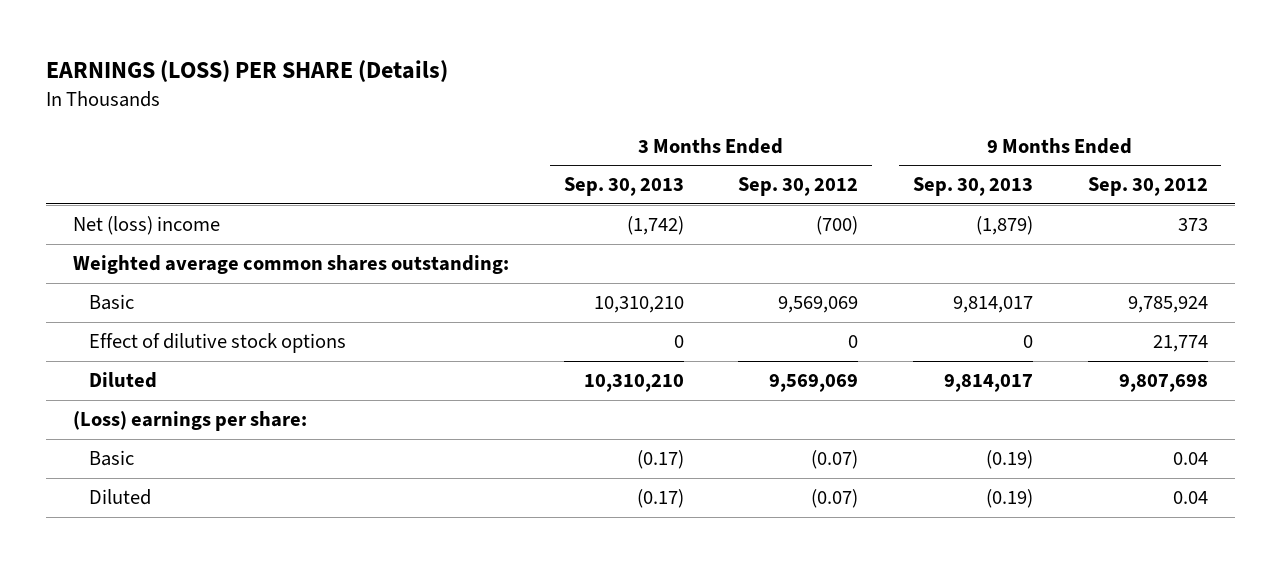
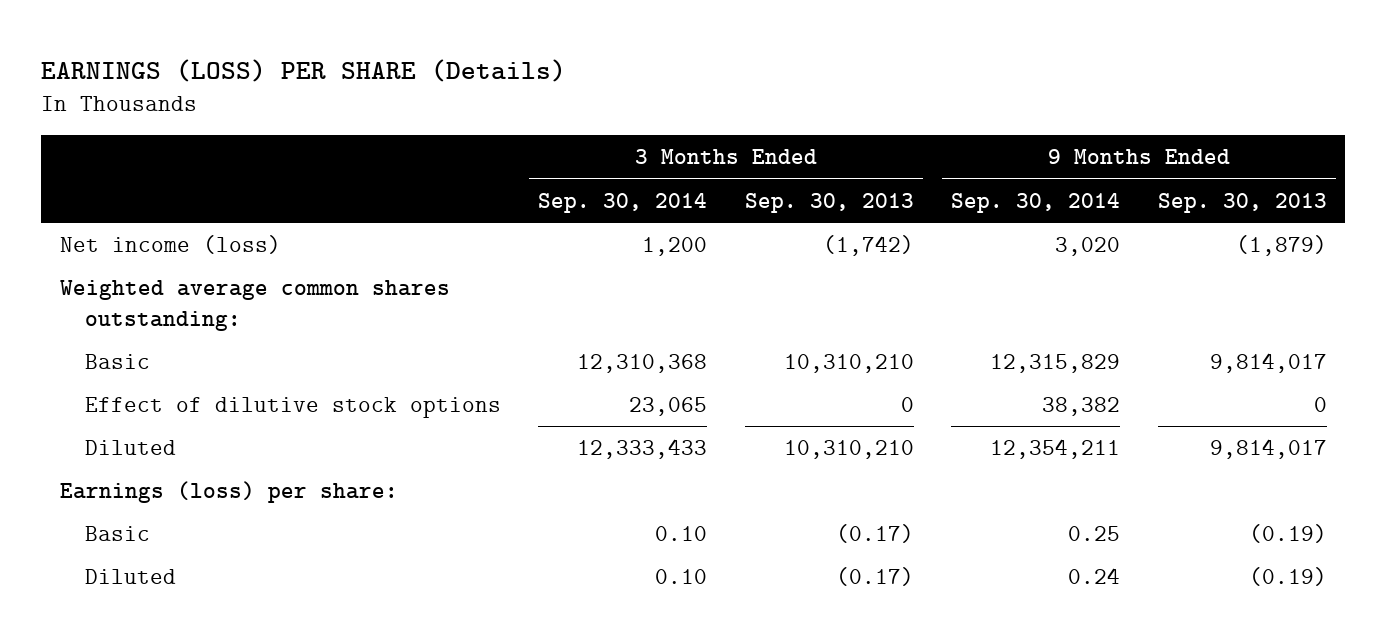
- | 3 Months Ended Sep. 30, 2013 | 3 Months Ended Sep. 30, 2012 | 9 Months Ended Sep. 30, 2013 | 9 Months Ended Sep. 30, 2012
+ | 3 Months Ended Sep. 30, 2014 | 3 Months Ended Sep. 30, 2013 | 9 Months Ended Sep. 30, 2014 | 9 Months Ended Sep. 30, 2013
- Net (loss) income | (1,742) | (700) | (1,879) | 373
+ Net income (loss) | 1,200 | (1,742) | 3,020 | (1,879)
- (Loss) earnings per share:
+ Earnings (loss) per share:

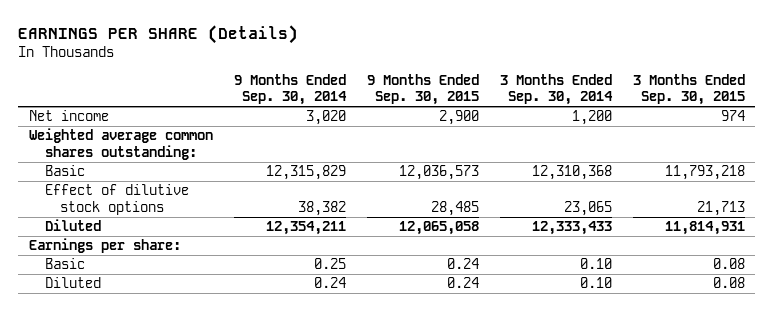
- EARNINGS (LOSS) PER SHARE (Details)
+ EARNINGS PER SHARE (Details)
- | 3 Months Ended Sep. 30, 2014 | 3 Months Ended Sep. 30, 2013 | 9 Months Ended Sep. 30, 2014 | 9 Months Ended Sep. 30, 2013
+ | 9 Months Ended Sep. 30, 2014 | 9 Months Ended Sep. 30, 2015 | 3 Months Ended Sep. 30, 2014 | 3 Months Ended Sep. 30, 2015
- Net income (loss) | 1,200 | (1,742) | 3,020 | (1,879)
+ Net income | 3,020 | 2,900 | 1,200 | 974
- Earnings (loss) per share:
+ Earnings per share:

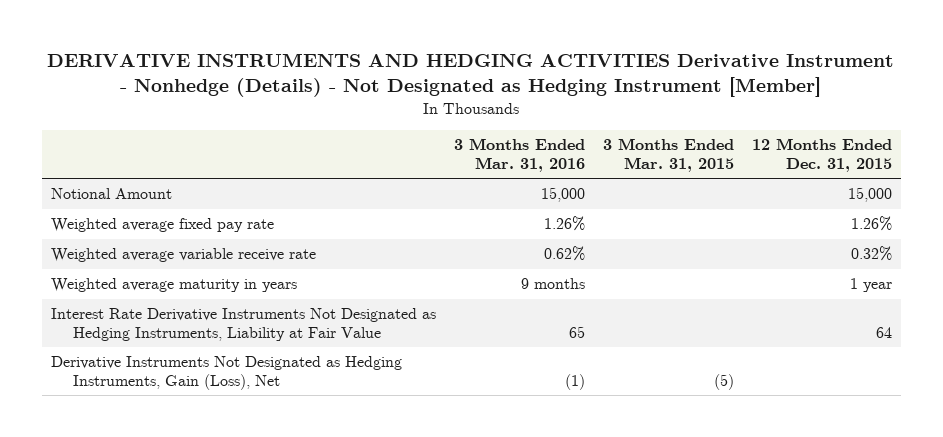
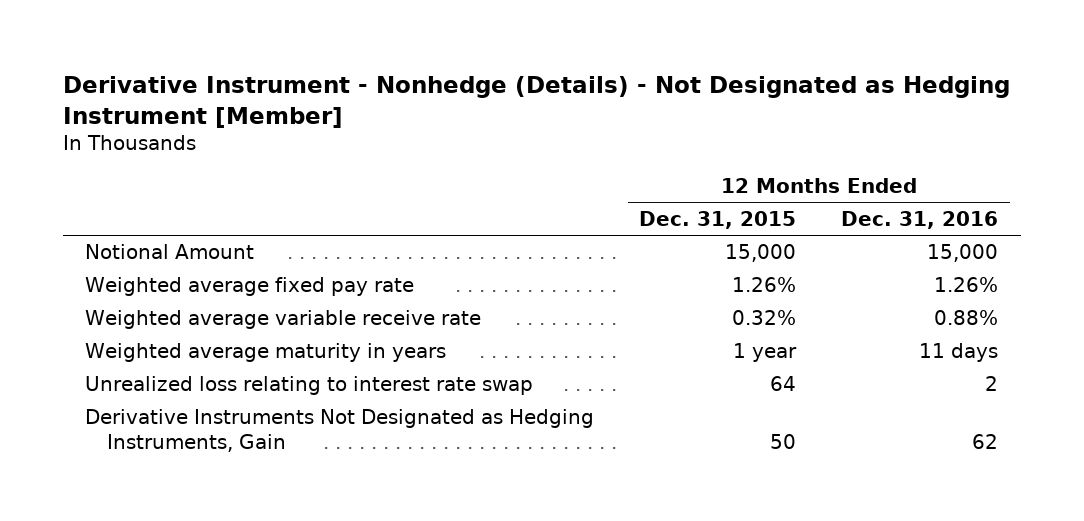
- DERIVATIVE INSTRUMENTS AND HEDGING ACTIVITIES Derivative Instrument - Nonhedge (Details) - Not Designated as Hedging Instrument [Member]
+ Derivative Instrument - Nonhedge (Details) - Not Designated as Hedging Instrument [Member]
- | 3 Months Ended Mar. 31, 2016 | 3 Months Ended Mar. 31, 2015 | 12 Months Ended Dec. 31, 2015
+ | 12 Months Ended Dec. 31, 2015 | 12 Months Ended Dec. 31, 2016
- Interest Rate Derivative Instruments Not Designated as Hedging Instruments, Liability at Fair Value | 65 | | 64
- Derivative Instruments Not Designated as Hedging Instruments, Gain (Loss), Net | (1) | (5) |
+ Unrealized loss relating to interest rate swap | 64 | 2
+ Derivative Instruments Not Designated as Hedging Instruments, Gain | 50 | 62

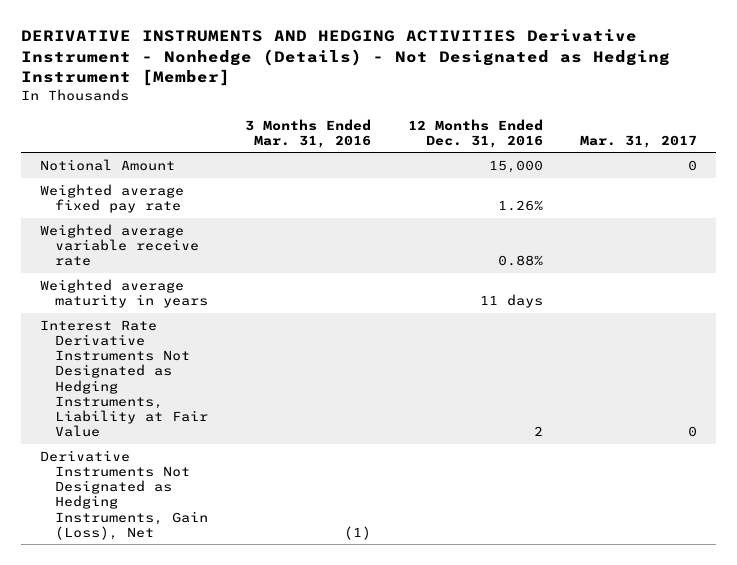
- Derivative Instrument - Nonhedge (Details) - Not Designated as Hedging Instrument [Member]
+ DERIVATIVE INSTRUMENTS AND HEDGING ACTIVITIES Derivative Instrument - Nonhedge (Details) - Not Designated as Hedging Instrument [Member]
- | 12 Months Ended Dec. 31, 2015 | 12 Months Ended Dec. 31, 2016
+ | 3 Months Ended Mar. 31, 2016 | 12 Months Ended Dec. 31, 2016 | Mar. 31, 2017
- Unrealized loss relating to interest rate swap | 64 | 2
- Derivative Instruments Not Designated as Hedging Instruments, Gain | 50 | 62
+ Interest Rate Derivative Instruments Not Designated as Hedging Instruments, Liability at Fair Value | | 2 | 0
+ Derivative Instruments Not Designated as Hedging Instruments, Gain (Loss), Net | (1) | |

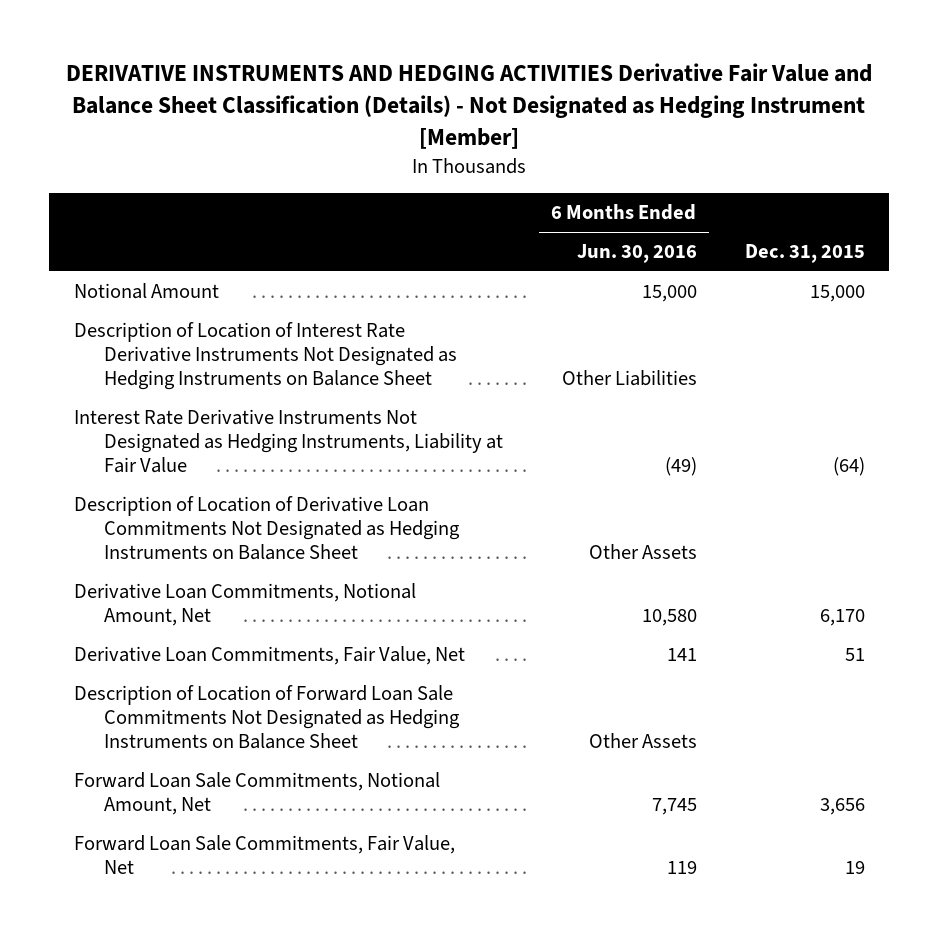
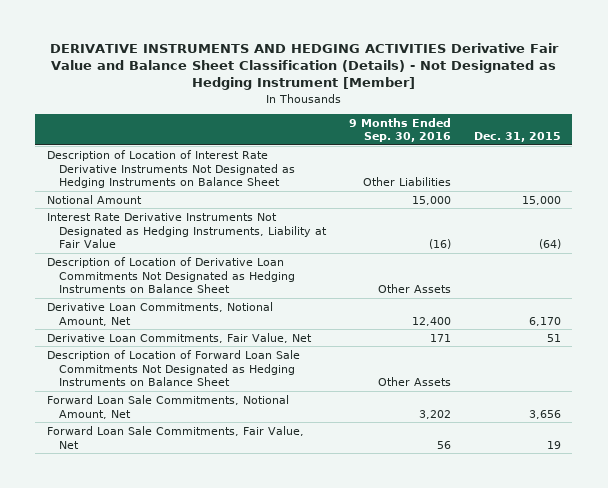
- | 6 Months Ended Jun. 30, 2016 | Dec. 31, 2015
+ | 9 Months Ended Sep. 30, 2016 | Dec. 31, 2015
moved down: Notional Amount | 15,000 | 15,000

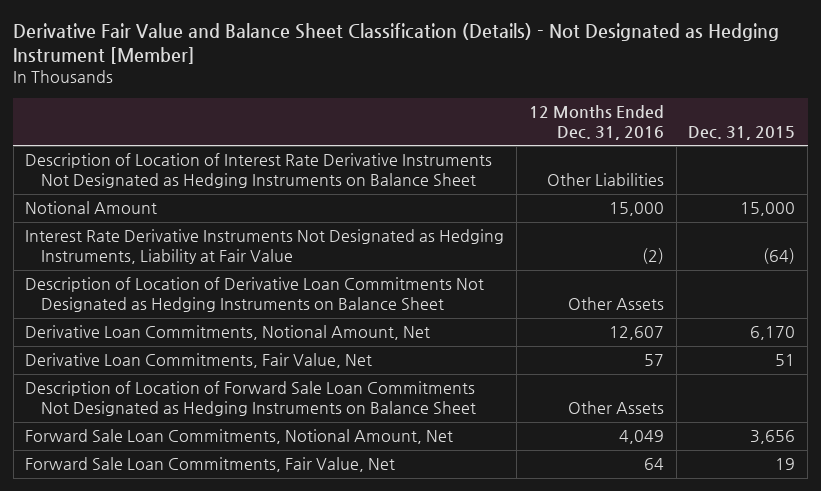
- DERIVATIVE INSTRUMENTS AND HEDGING ACTIVITIES Derivative Fair Value and Balance Sheet Classification (Details) - Not Designated as Hedging Instrument [Member]
+ Derivative Fair Value and Balance Sheet Classification (Details) - Not Designated as Hedging Instrument [Member]
- | 9 Months Ended Sep. 30, 2016 | Dec. 31, 2015
+ | 12 Months Ended Dec. 31, 2016 | Dec. 31, 2015
- Description of Location of Forward Loan Sale Commitments Not Designated as Hedging Instruments on Balance Sheet | Other Assets |
- Forward Loan Sale Commitments, Notional Amount, Net | 3,202 | 3,656
- Forward Loan Sale Commitments, Fair Value, Net | 56 | 19
+ Description of Location of Forward Sale Loan Commitments Not Designated as Hedging Instruments on Balance Sheet | Other Assets |
+ Forward Sale Loan Commitments, Notional Amount, Net | 4,049 | 3,656
+ Forward Sale Loan Commitments, Fair Value, Net | 64 | 19

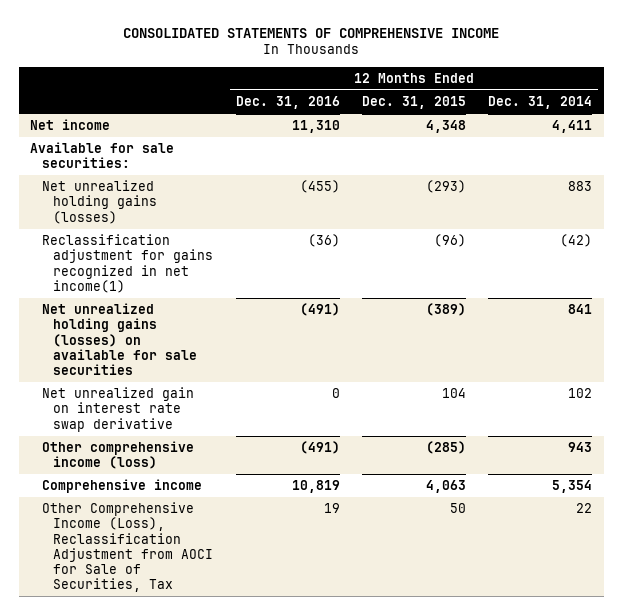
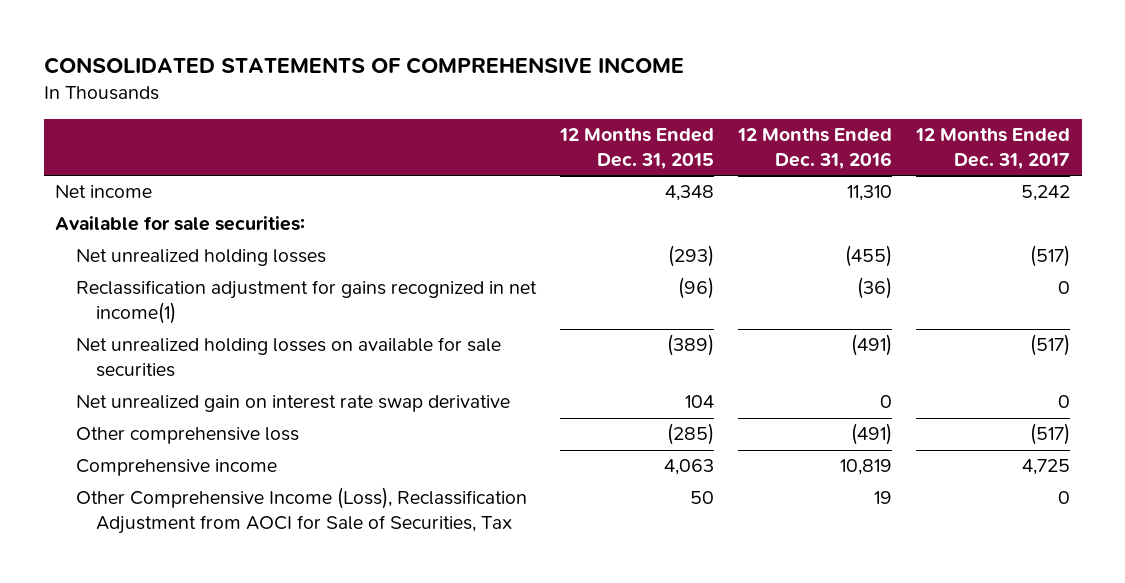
- | 12 Months Ended Dec. 31, 2016 | 12 Months Ended Dec. 31, 2015 | 12 Months Ended Dec. 31, 2014
+ | 12 Months Ended Dec. 31, 2015 | 12 Months Ended Dec. 31, 2016 | 12 Months Ended Dec. 31, 2017
- Net unrealized holding gains (losses) | (455) | (293) | 883
+ Net unrealized holding losses | (293) | (455) | (517)
- Net unrealized holding gains (losses) on available for sale securities | (491) | (389) | 841
+ Net unrealized holding losses on available for sale securities | (389) | (491) | (517)
- Other comprehensive income (loss) | (491) | (285) | 943
+ Other comprehensive loss | (285) | (491) | (517)

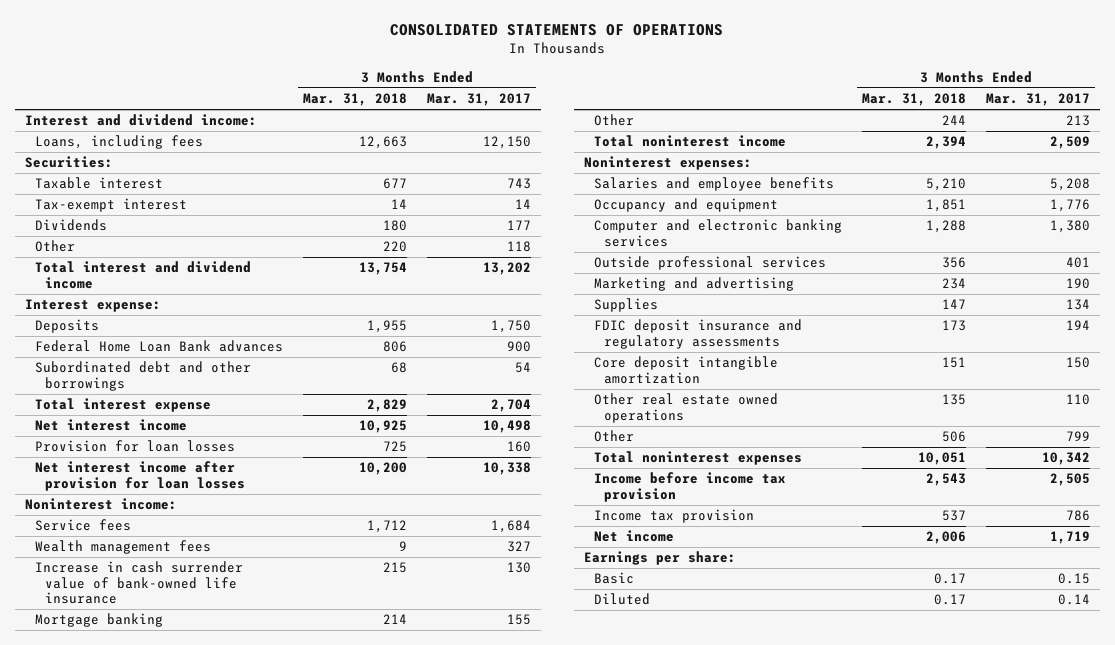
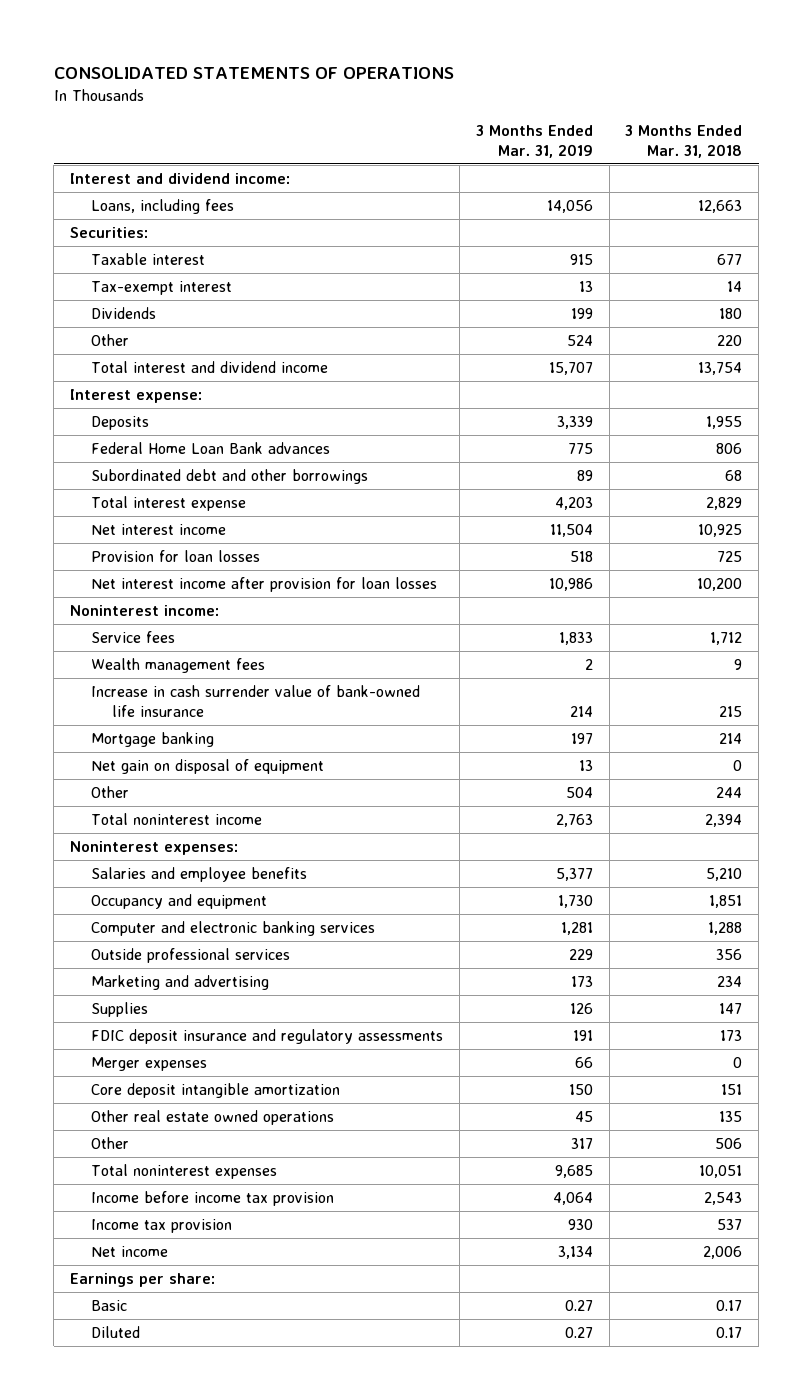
- | 3 Months Ended Mar. 31, 2018 | 3 Months Ended Mar. 31, 2017
+ | 3 Months Ended Mar. 31, 2019 | 3 Months Ended Mar. 31, 2018
+ Net gain on disposal of equipment | 13 | 0
+ Merger expenses | 66 | 0

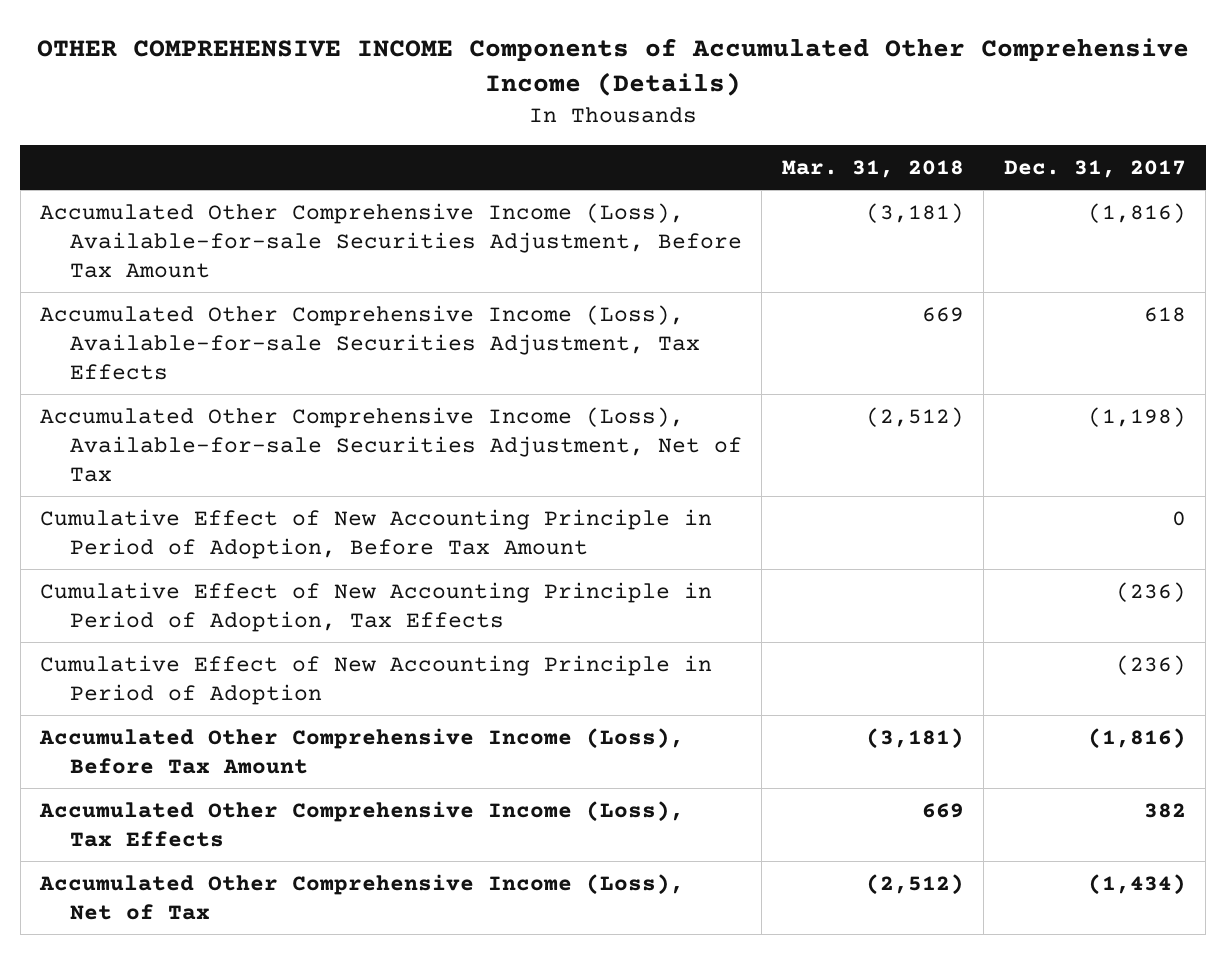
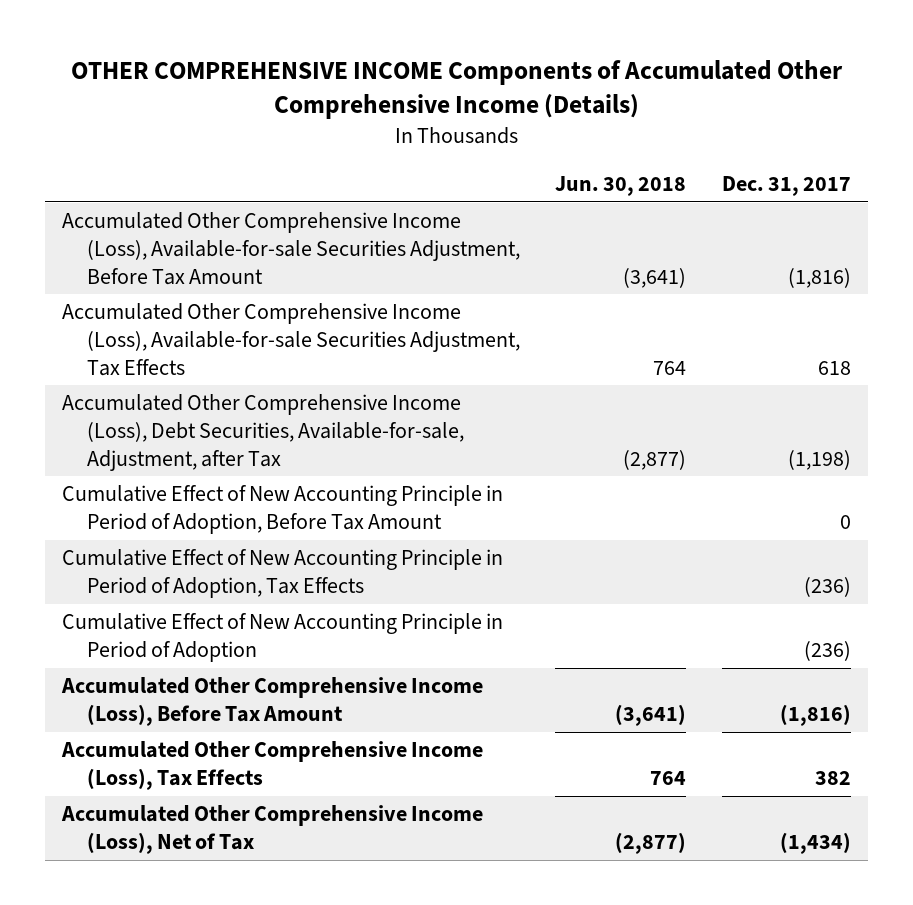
- | Mar. 31, 2018 | Dec. 31, 2017
+ | Jun. 30, 2018 | Dec. 31, 2017
- Accumulated Other Comprehensive Income (Loss), Available-for-sale Securities Adjustment, Net of Tax | (2,512) | (1,198)
+ Accumulated Other Comprehensive Income (Loss), Debt Securities, Available-for-sale, Adjustment, after Tax | (2,877) | (1,198)

